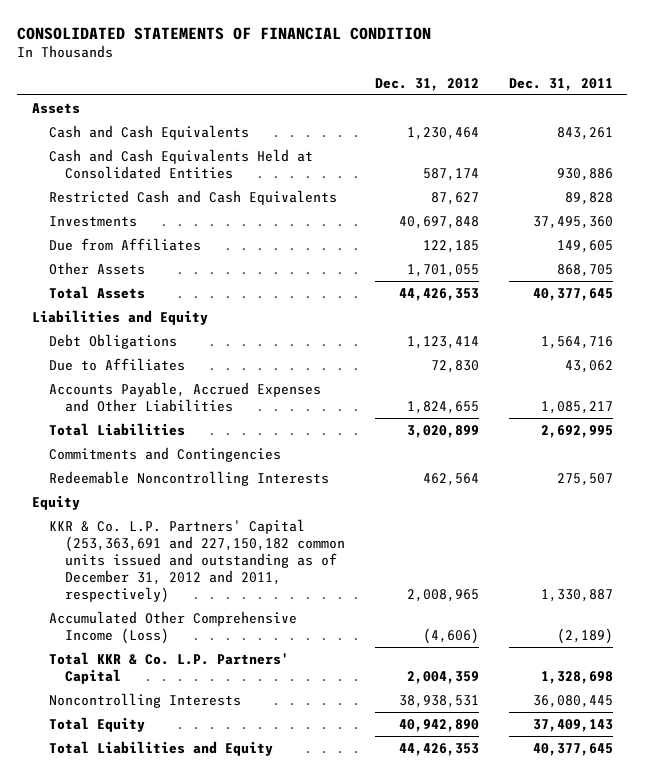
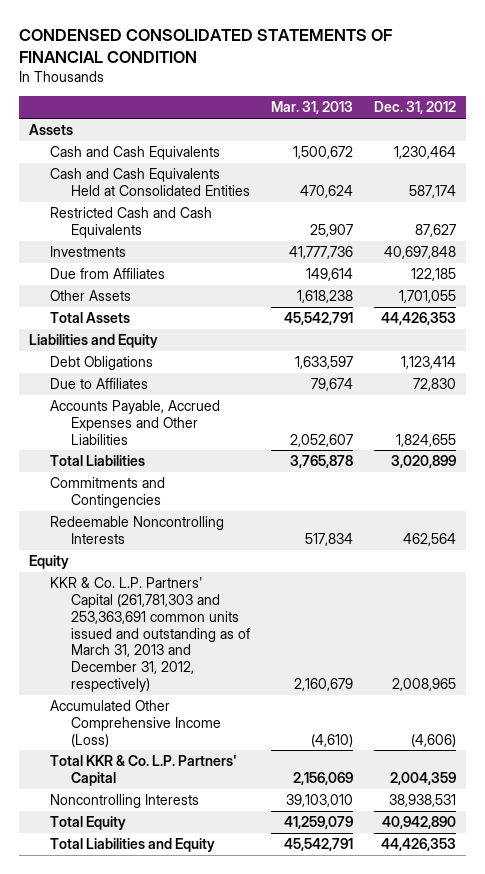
- CONSOLIDATED STATEMENTS OF FINANCIAL CONDITION
+ CONDENSED CONSOLIDATED STATEMENTS OF FINANCIAL CONDITION
- | Dec. 31, 2012 | Dec. 31, 2011
+ | Mar. 31, 2013 | Dec. 31, 2012
- KKR & Co. L.P. Partners' Capital (253,363,691 and 227,150,182 common units issued and outstanding as of December 31, 2012 and 2011, respectively) | 2,008,965 | 1,330,887
+ KKR & Co. L.P. Partners' Capital (261,781,303 and 253,363,691 common units issued and outstanding as of March 31, 2013 and December 31, 2012, respectively) | 2,160,679 | 2,008,965

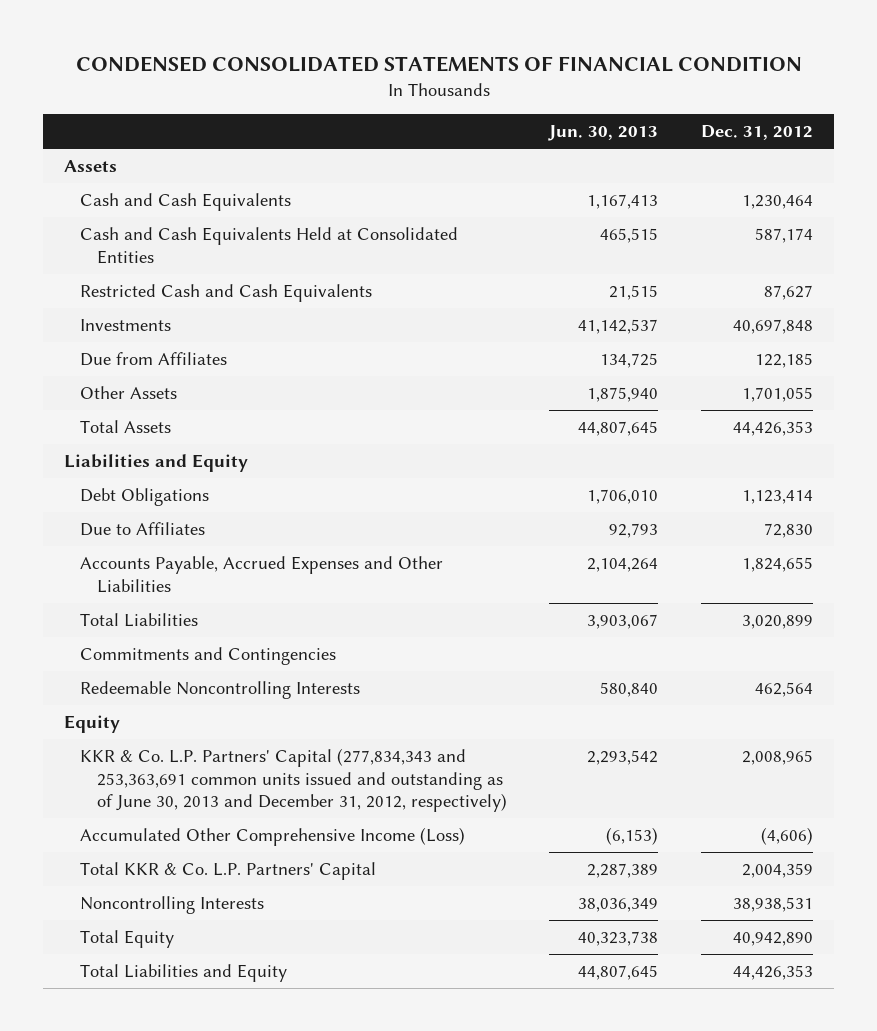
- | Mar. 31, 2013 | Dec. 31, 2012
+ | Jun. 30, 2013 | Dec. 31, 2012
- KKR & Co. L.P. Partners' Capital (261,781,303 and 253,363,691 common units issued and outstanding as of March 31, 2013 and December 31, 2012, respectively) | 2,160,679 | 2,008,965
+ KKR & Co. L.P. Partners' Capital (277,834,343 and 253,363,691 common units issued and outstanding as of June 30, 2013 and December 31, 2012, respectively) | 2,293,542 | 2,008,965

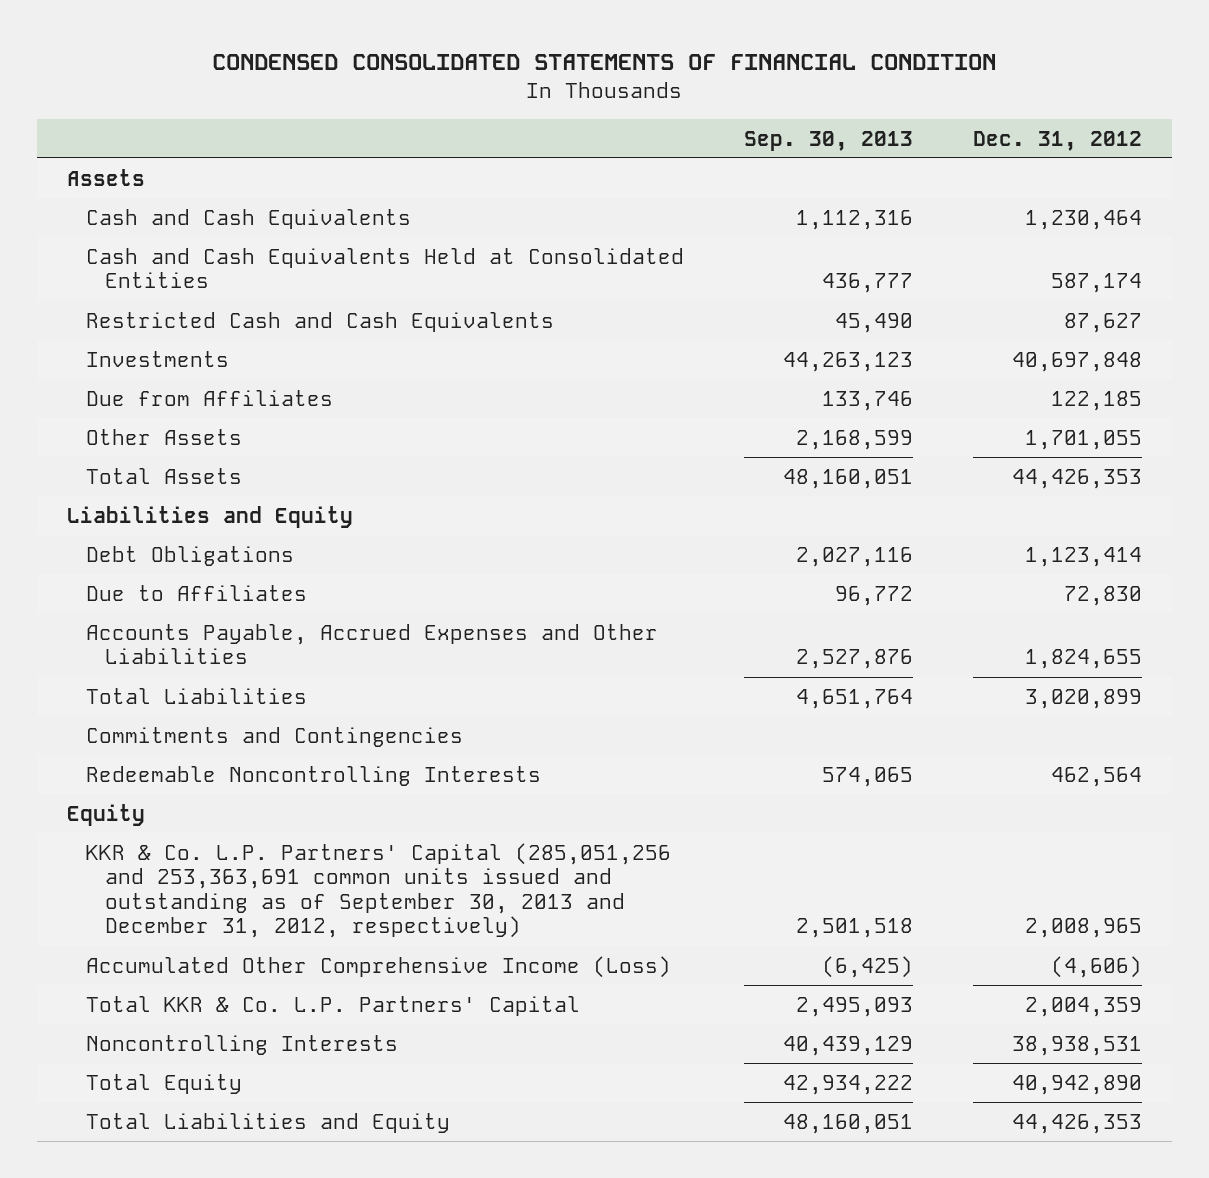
- | Jun. 30, 2013 | Dec. 31, 2012
+ | Sep. 30, 2013 | Dec. 31, 2012
- KKR & Co. L.P. Partners' Capital (277,834,343 and 253,363,691 common units issued and outstanding as of June 30, 2013 and December 31, 2012, respectively) | 2,293,542 | 2,008,965
+ KKR & Co. L.P. Partners' Capital (285,051,256 and 253,363,691 common units issued and outstanding as of September 30, 2013 and December 31, 2012, respectively) | 2,501,518 | 2,008,965

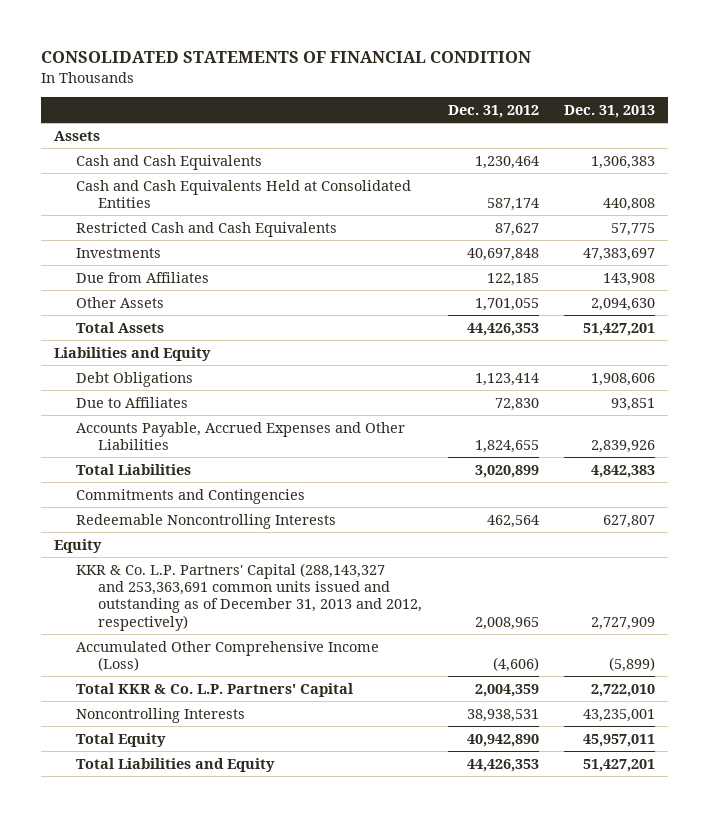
- CONDENSED CONSOLIDATED STATEMENTS OF FINANCIAL CONDITION
+ CONSOLIDATED STATEMENTS OF FINANCIAL CONDITION
- | Sep. 30, 2013 | Dec. 31, 2012
+ | Dec. 31, 2012 | Dec. 31, 2013
- KKR & Co. L.P. Partners' Capital (285,051,256 and 253,363,691 common units issued and outstanding as of September 30, 2013 and December 31, 2012, respectively) | 2,501,518 | 2,008,965
+ KKR & Co. L.P. Partners' Capital (288,143,327 and 253,363,691 common units issued and outstanding as of December 31, 2013 and 2012, respectively) | 2,008,965 | 2,727,909

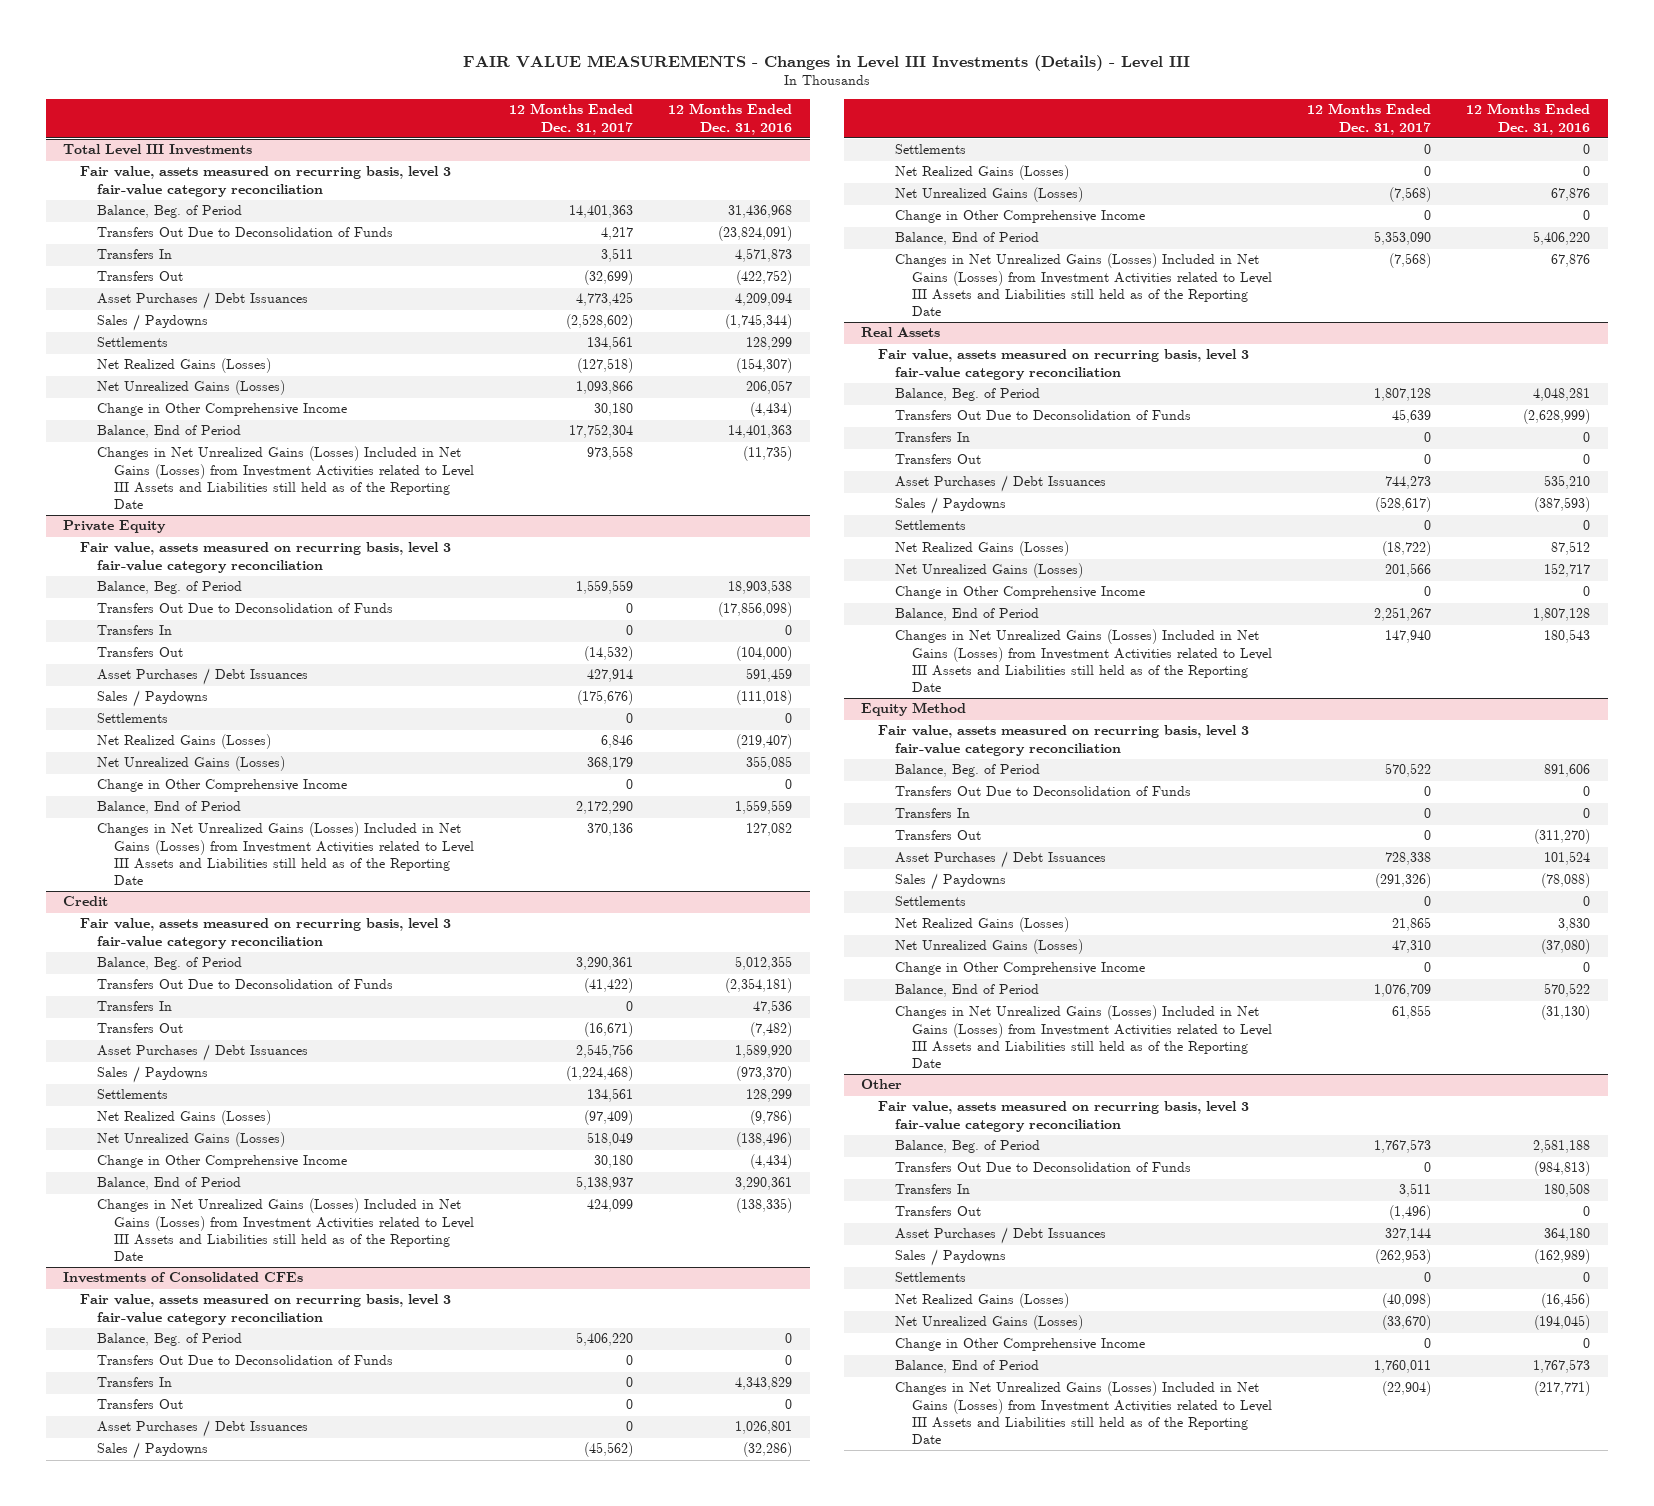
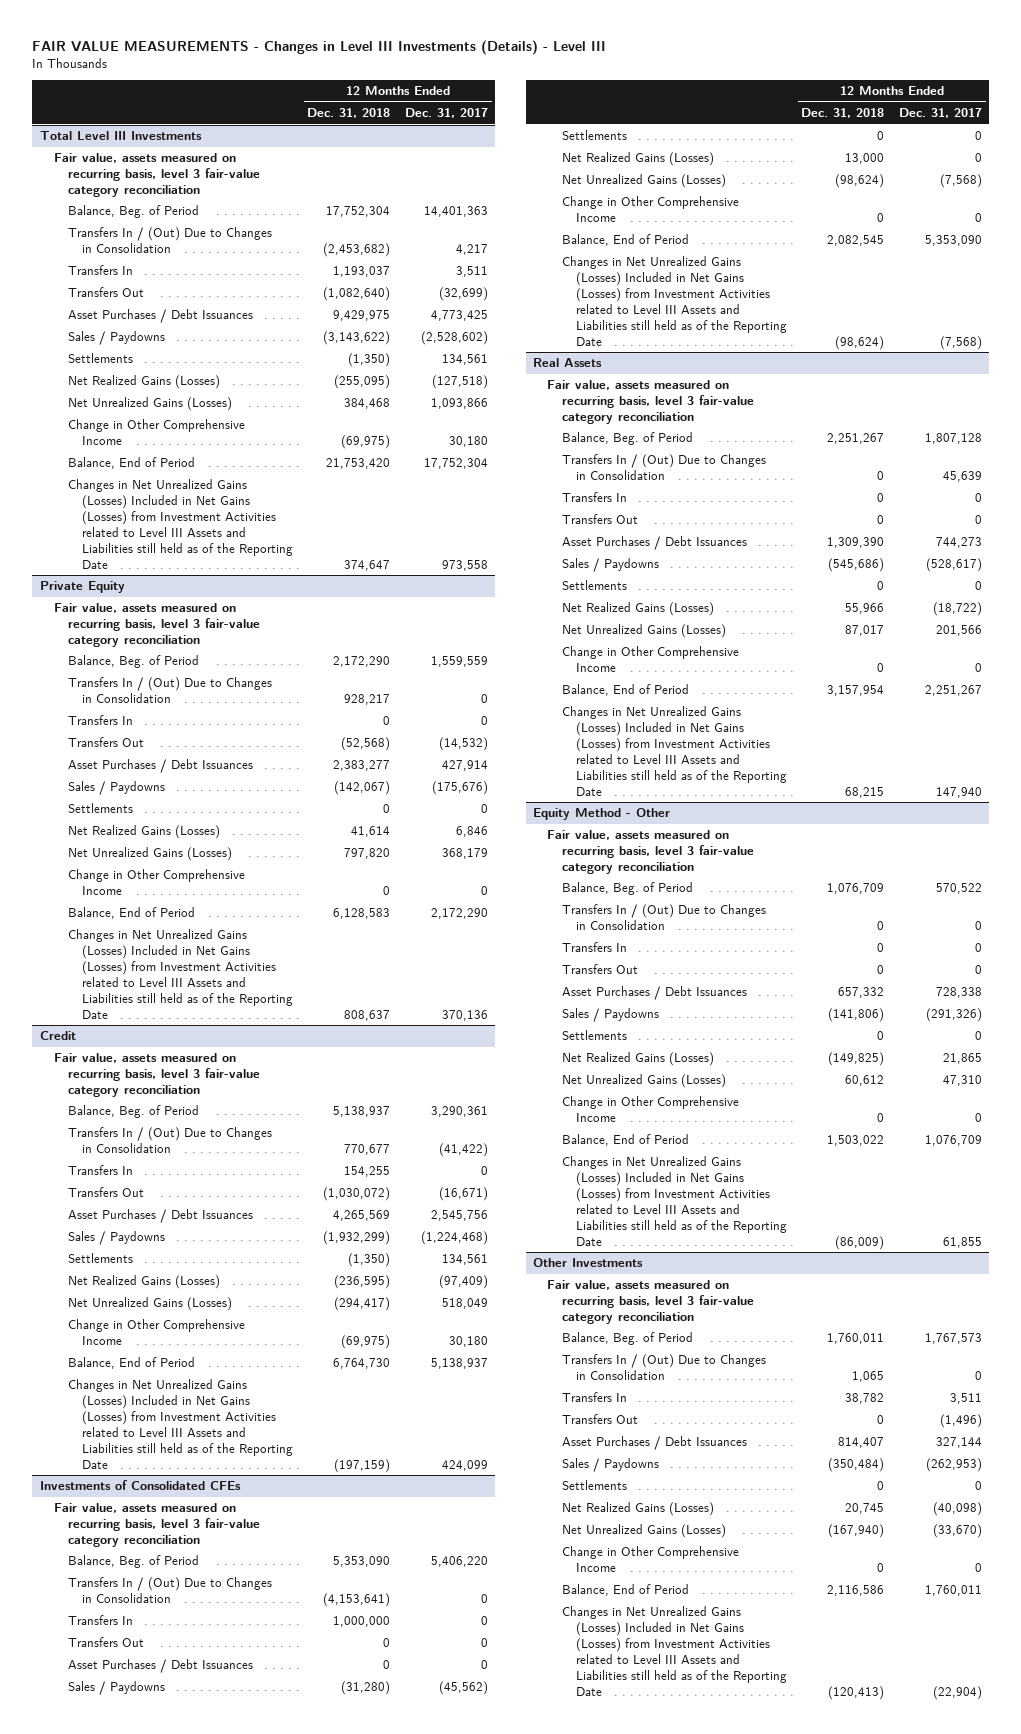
- | 12 Months Ended Dec. 31, 2017 | 12 Months Ended Dec. 31, 2016
+ | 12 Months Ended Dec. 31, 2018 | 12 Months Ended Dec. 31, 2017
@ Total Level III Investments
- Transfers Out Due to Deconsolidation of Funds | 4,217 | (23,824,091)
+ Transfers In / (Out) Due to Changes in Consolidation | (2,453,682) | 4,217
@ Private Equity
- Transfers Out Due to Deconsolidation of Funds | 0 | (17,856,098)
+ Transfers In / (Out) Due to Changes in Consolidation | 928,217 | 0
@ Credit
- Transfers Out Due to Deconsolidation of Funds | (41,422) | (2,354,181)
+ Transfers In / (Out) Due to Changes in Consolidation | 770,677 | (41,422)
@ Investments of Consolidated CFEs
- Transfers Out Due to Deconsolidation of Funds | 0 | 0
+ Transfers In / (Out) Due to Changes in Consolidation | (4,153,641) | 0
@ Real Assets
- Transfers Out Due to Deconsolidation of Funds | 45,639 | (2,628,999)
+ Transfers In / (Out) Due to Changes in Consolidation | 0 | 45,639
- Equity Method
+ Equity Method - Other
- Transfers Out Due to Deconsolidation of Funds | 0 | 0
+ Transfers In / (Out) Due to Changes in Consolidation | 0 | 0
- Other
+ Other Investments
- Transfers Out Due to Deconsolidation of Funds | 0 | (984,813)
+ Transfers In / (Out) Due to Changes in Consolidation | 1,065 | 0

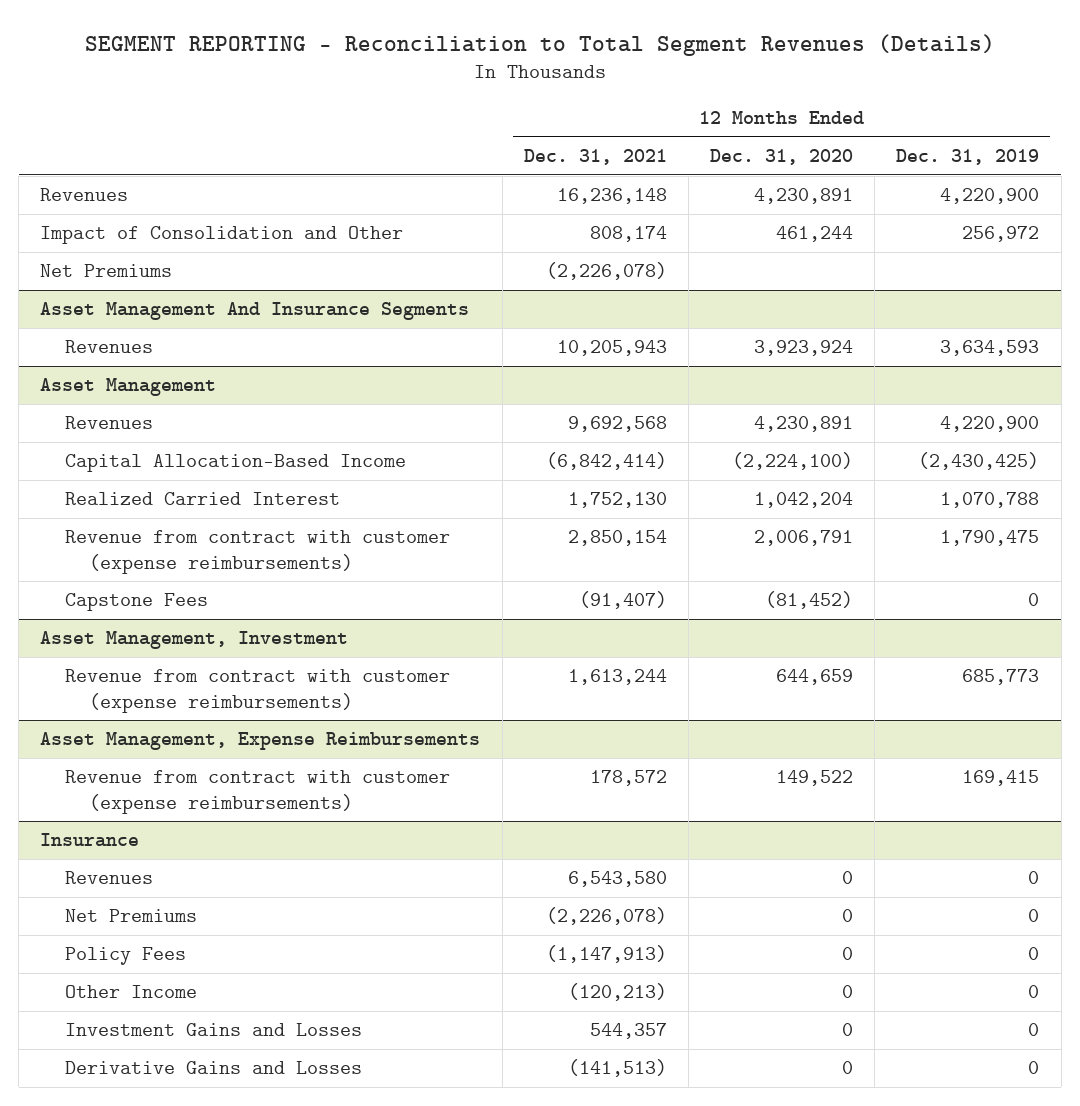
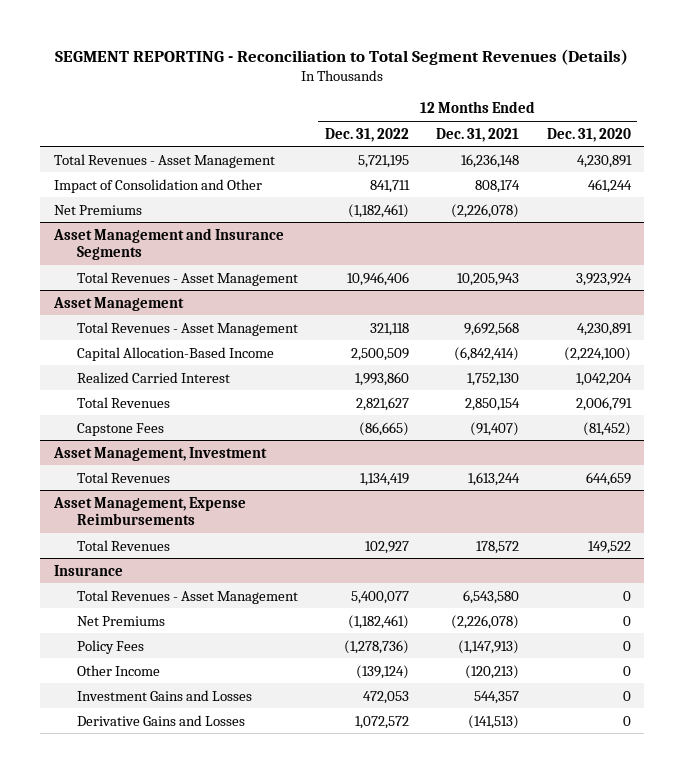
- | 12 Months Ended Dec. 31, 2021 | 12 Months Ended Dec. 31, 2020 | 12 Months Ended Dec. 31, 2019
+ | 12 Months Ended Dec. 31, 2022 | 12 Months Ended Dec. 31, 2021 | 12 Months Ended Dec. 31, 2020
- Revenues | 16,236,148 | 4,230,891 | 4,220,900
+ Total Revenues - Asset Management | 5,721,195 | 16,236,148 | 4,230,891
- Asset Management And Insurance Segments
- Revenues | 10,205,943 | 3,923,924 | 3,634,593
+ Asset Management and Insurance Segments
+ Total Revenues - Asset Management | 10,946,406 | 10,205,943 | 3,923,924
@ Asset Management
- Revenues | 9,692,568 | 4,230,891 | 4,220,900
+ Total Revenues - Asset Management | 321,118 | 9,692,568 | 4,230,891
- Revenue from contract with customer (expense reimbursements) | 2,850,154 | 2,006,791 | 1,790,475
+ Total Revenues | 2,821,627 | 2,850,154 | 2,006,791
@ Asset Management, Investment
- Revenue from contract with customer (expense reimbursements) | 1,613,244 | 644,659 | 685,773
+ Total Revenues | 1,134,419 | 1,613,244 | 644,659
@ Asset Management, Expense Reimbursements
- Revenue from contract with customer (expense reimbursements) | 178,572 | 149,522 | 169,415
+ Total Revenues | 102,927 | 178,572 | 149,522
@ Insurance
- Revenues | 6,543,580 | 0 | 0
+ Total Revenues - Asset Management | 5,400,077 | 6,543,580 | 0

